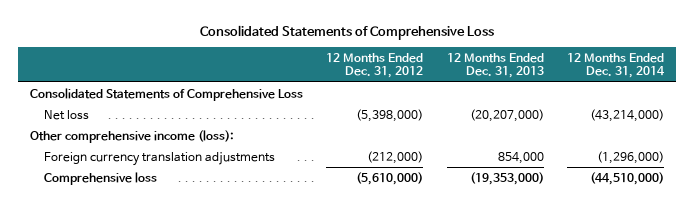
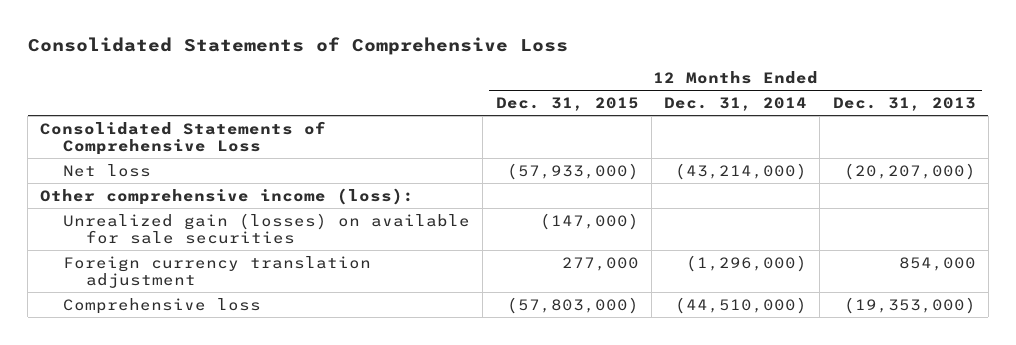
- | 12 Months Ended Dec. 31, 2012 | 12 Months Ended Dec. 31, 2013 | 12 Months Ended Dec. 31, 2014
+ | 12 Months Ended Dec. 31, 2015 | 12 Months Ended Dec. 31, 2014 | 12 Months Ended Dec. 31, 2013
- Foreign currency translation adjustments | (212,000) | 854,000 | (1,296,000)
+ Unrealized gain (losses) on available for sale securities | (147,000) | |
+ Foreign currency translation adjustment | 277,000 | (1,296,000) | 854,000

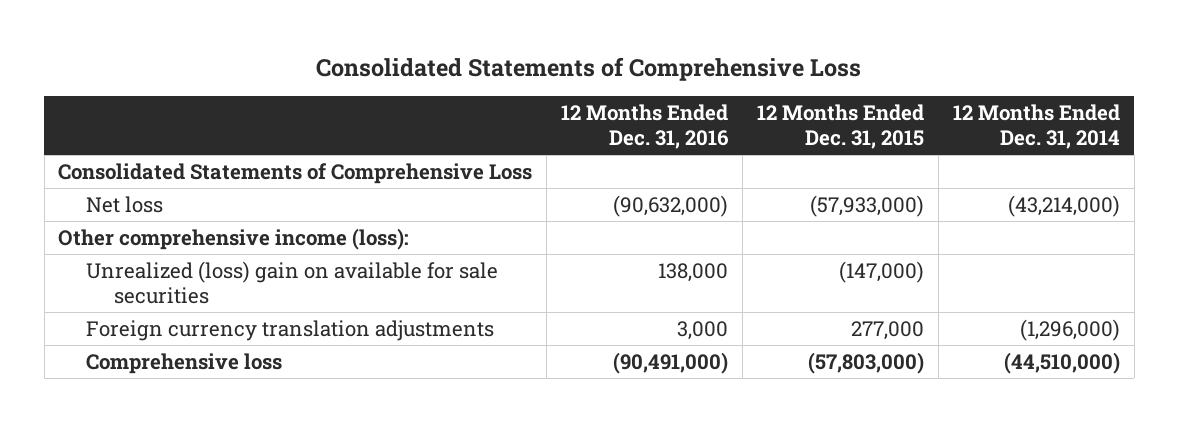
- | 12 Months Ended Dec. 31, 2015 | 12 Months Ended Dec. 31, 2014 | 12 Months Ended Dec. 31, 2013
+ | 12 Months Ended Dec. 31, 2016 | 12 Months Ended Dec. 31, 2015 | 12 Months Ended Dec. 31, 2014
- Unrealized gain (losses) on available for sale securities | (147,000) | |
- Foreign currency translation adjustment | 277,000 | (1,296,000) | 854,000
+ Unrealized (loss) gain on available for sale securities | 138,000 | (147,000) |
+ Foreign currency translation adjustments | 3,000 | 277,000 | (1,296,000)

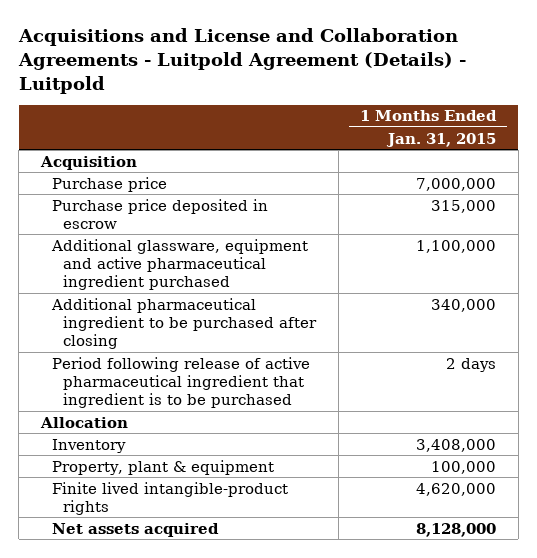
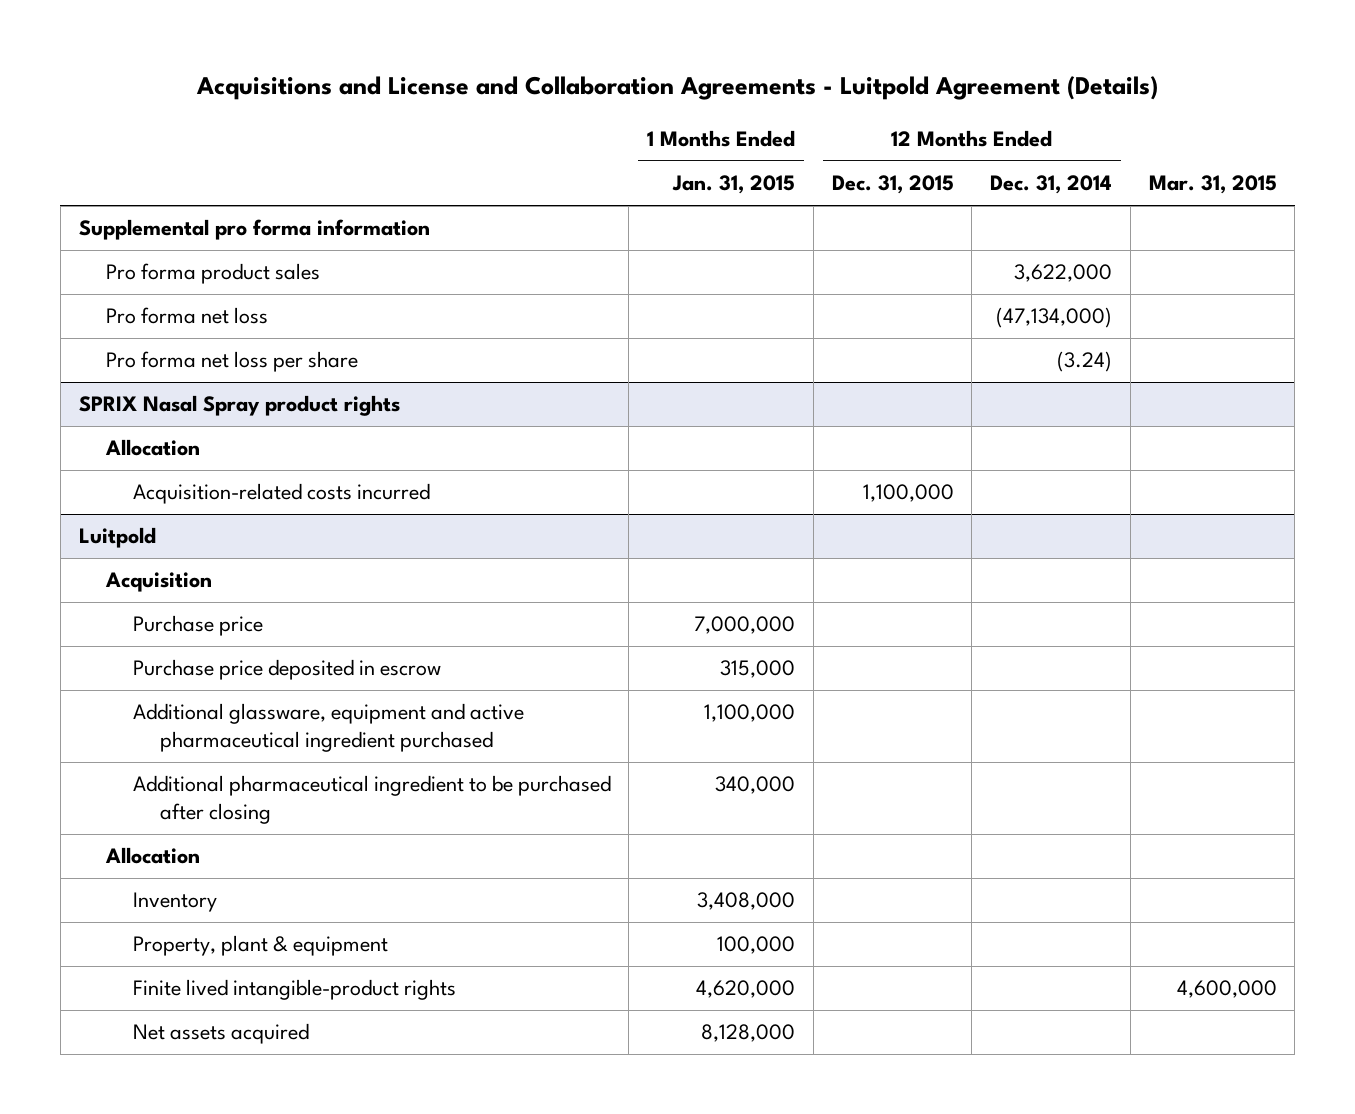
- Acquisitions and License and Collaboration Agreements - Luitpold Agreement (Details) - Luitpold
+ Acquisitions and License and Collaboration Agreements - Luitpold Agreement (Details)
- | 1 Months Ended Jan. 31, 2015
+ | 1 Months Ended Jan. 31, 2015 | 12 Months Ended Dec. 31, 2015 | 12 Months Ended Dec. 31, 2014 | Mar. 31, 2015
+ Supplemental pro forma information
+ Pro forma product sales | | | 3,622,000 |
+ Pro forma net loss | | | (47,134,000) |
+ Pro forma net loss per share | | | (3.24) |
+ SPRIX Nasal Spray product rights
+ Allocation
+ Acquisition-related costs incurred | | 1,100,000 | |
+ Luitpold
- Period following release of active pharmaceutical ingredient that ingredient is to be purchased | 2 days

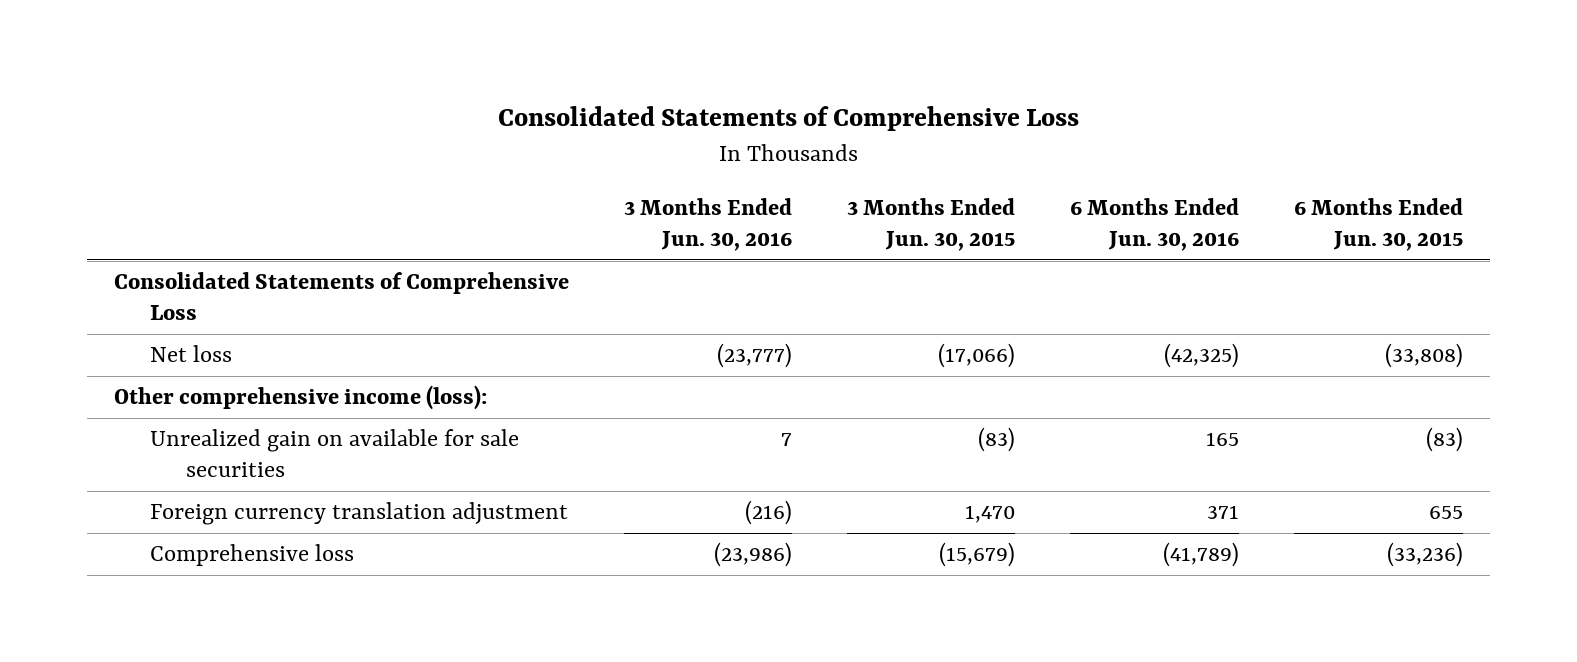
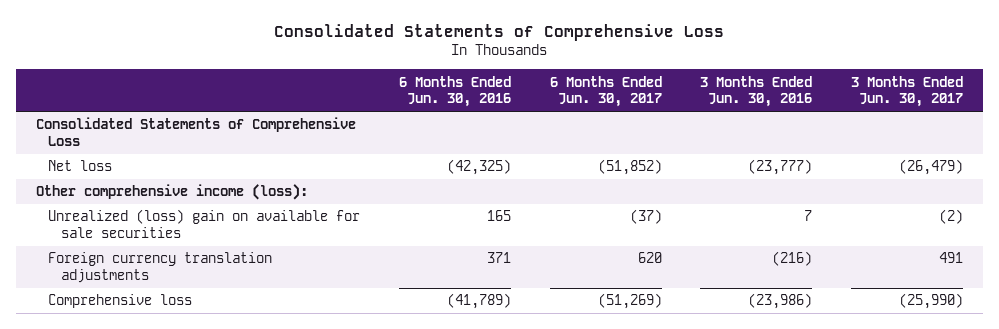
- | 3 Months Ended Jun. 30, 2016 | 3 Months Ended Jun. 30, 2015 | 6 Months Ended Jun. 30, 2016 | 6 Months Ended Jun. 30, 2015
+ | 6 Months Ended Jun. 30, 2016 | 6 Months Ended Jun. 30, 2017 | 3 Months Ended Jun. 30, 2016 | 3 Months Ended Jun. 30, 2017
- Unrealized gain on available for sale securities | 7 | (83) | 165 | (83)
- Foreign currency translation adjustment | (216) | 1,470 | 371 | 655
+ Unrealized (loss) gain on available for sale securities | 165 | (37) | 7 | (2)
+ Foreign currency translation adjustments | 371 | 620 | (216) | 491

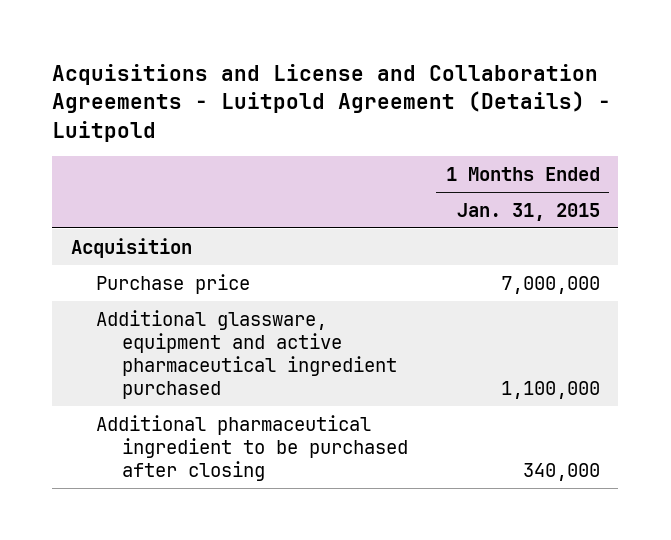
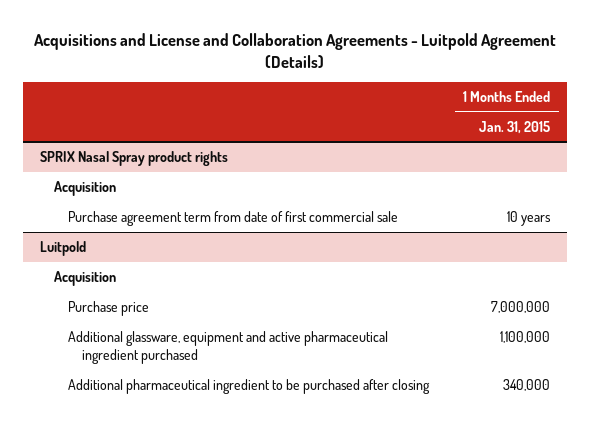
- Acquisitions and License and Collaboration Agreements - Luitpold Agreement (Details) - Luitpold
+ Acquisitions and License and Collaboration Agreements - Luitpold Agreement (Details)
+ SPRIX Nasal Spray product rights
+ Purchase agreement term from date of first commercial sale | 10 years
+ Luitpold
+ Acquisition

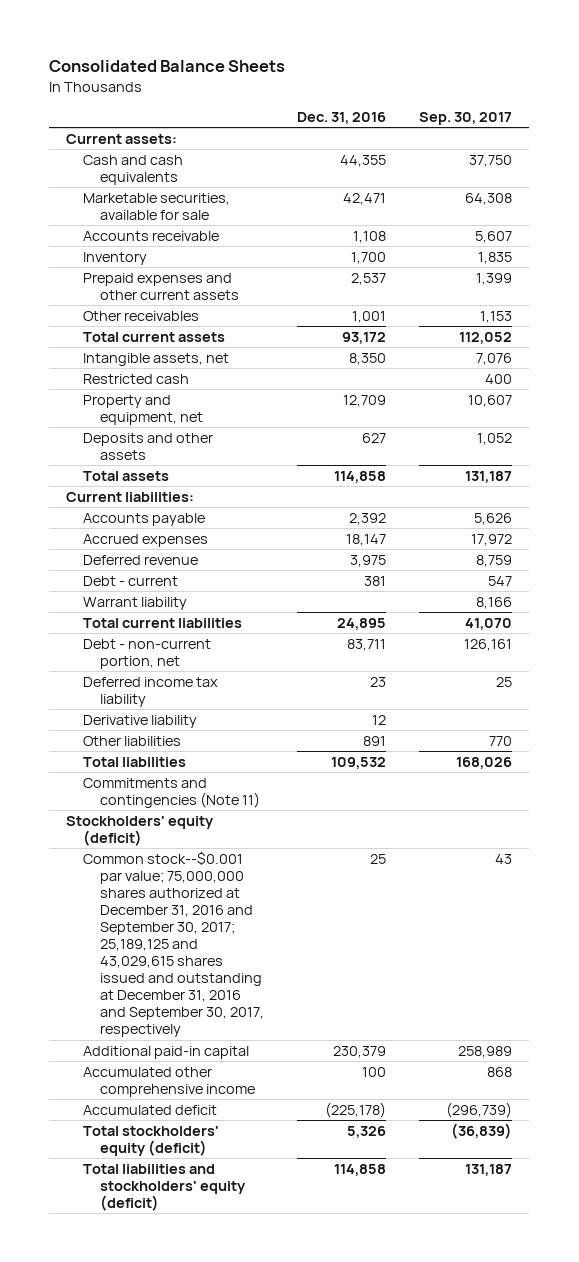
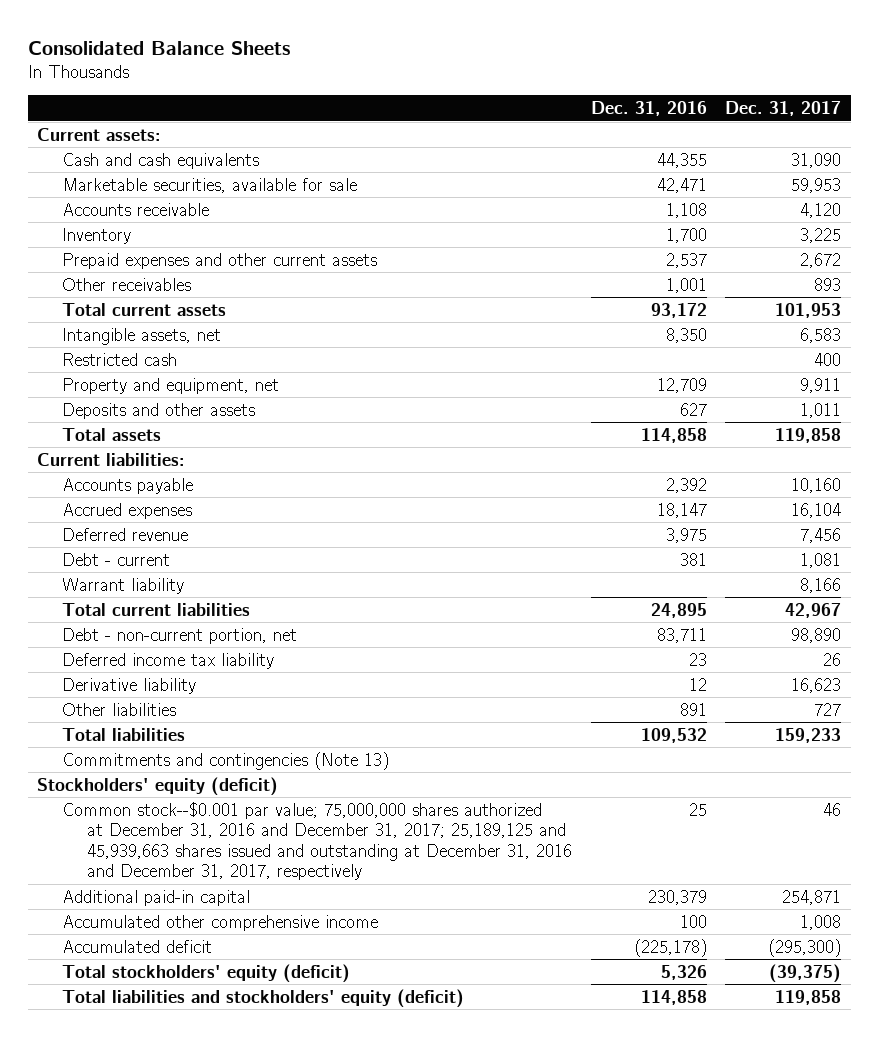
- | Dec. 31, 2016 | Sep. 30, 2017
+ | Dec. 31, 2016 | Dec. 31, 2017
- Commitments and contingencies (Note 11)
+ Commitments and contingencies (Note 13)
- Common stock--$0.001 par value; 75,000,000 shares authorized at December 31, 2016 and September 30, 2017; 25,189,125 and 43,029,615 shares issued and outstanding at December 31, 2016 and September 30, 2017, respectively | 25 | 43
+ Common stock--$0.001 par value; 75,000,000 shares authorized at December 31, 2016 and December 31, 2017; 25,189,125 and 45,939,663 shares issued and outstanding at December 31, 2016 and December 31, 2017, respectively | 25 | 46

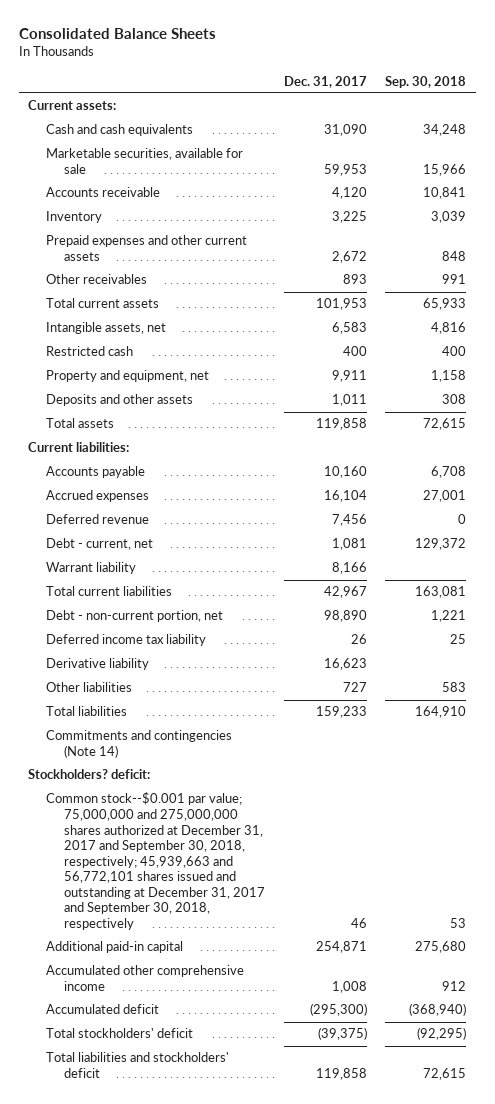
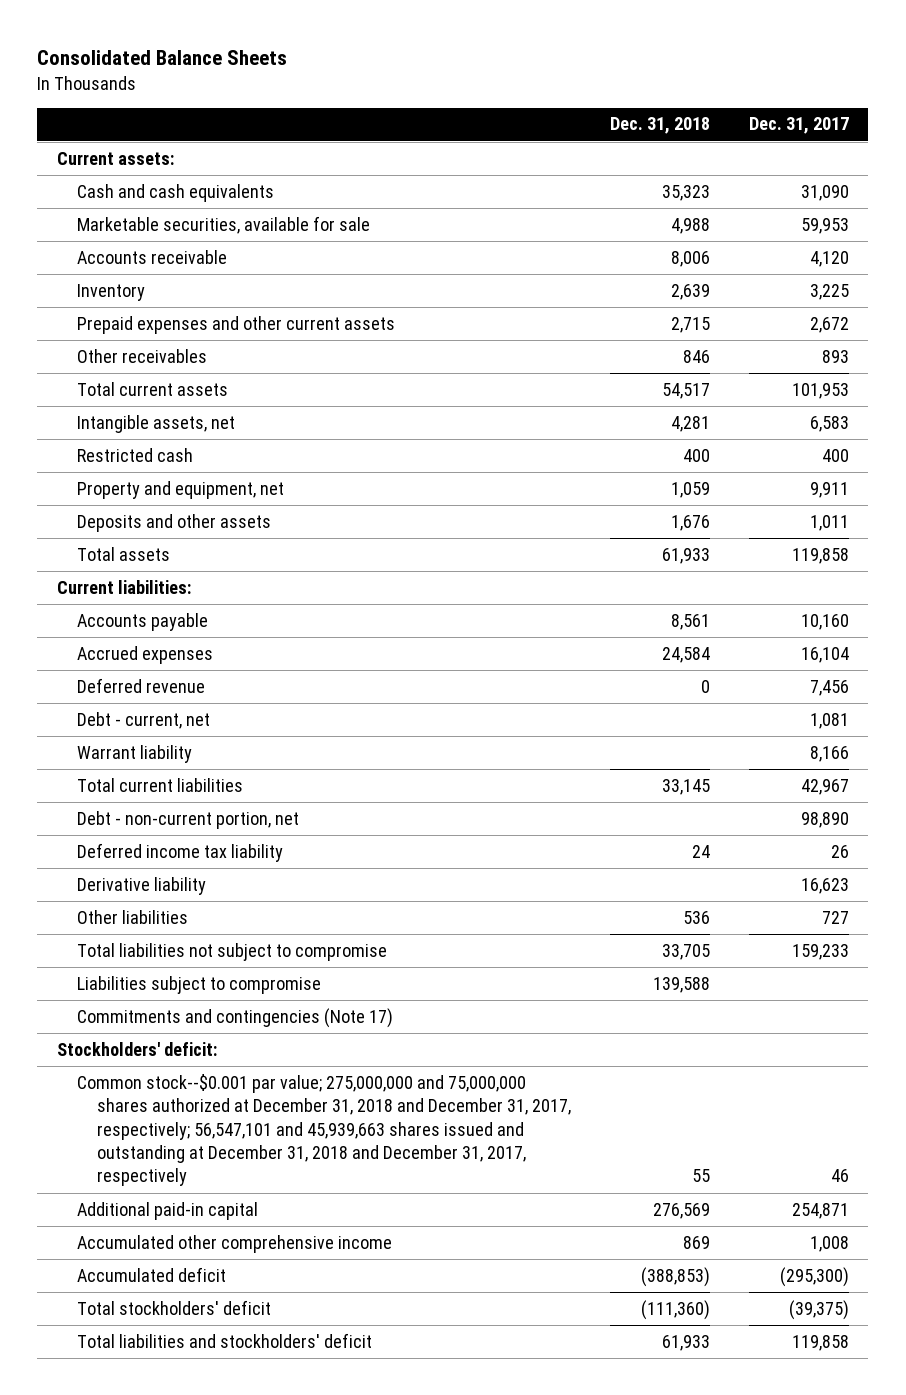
- | Dec. 31, 2017 | Sep. 30, 2018
+ | Dec. 31, 2018 | Dec. 31, 2017
- Total liabilities | 159,233 | 164,910
- Commitments and contingencies (Note 14)
- Stockholders? deficit:
- Common stock--$0.001 par value; 75,000,000 and 275,000,000 shares authorized at December 31, 2017 and September 30, 2018, respectively; 45,939,663 and 56,772,101 shares issued and outstanding at December 31, 2017 and September 30, 2018, respectively | 46 | 53
+ Total liabilities not subject to compromise | 33,705 | 159,233
+ Liabilities subject to compromise | 139,588 |
+ Commitments and contingencies (Note 17)
+ Stockholders' deficit:
+ Common stock--$0.001 par value; 275,000,000 and 75,000,000 shares authorized at December 31, 2018 and December 31, 2017, respectively; 56,547,101 and 45,939,663 shares issued and outstanding at December 31, 2018 and December 31, 2017, respectively | 55 | 46

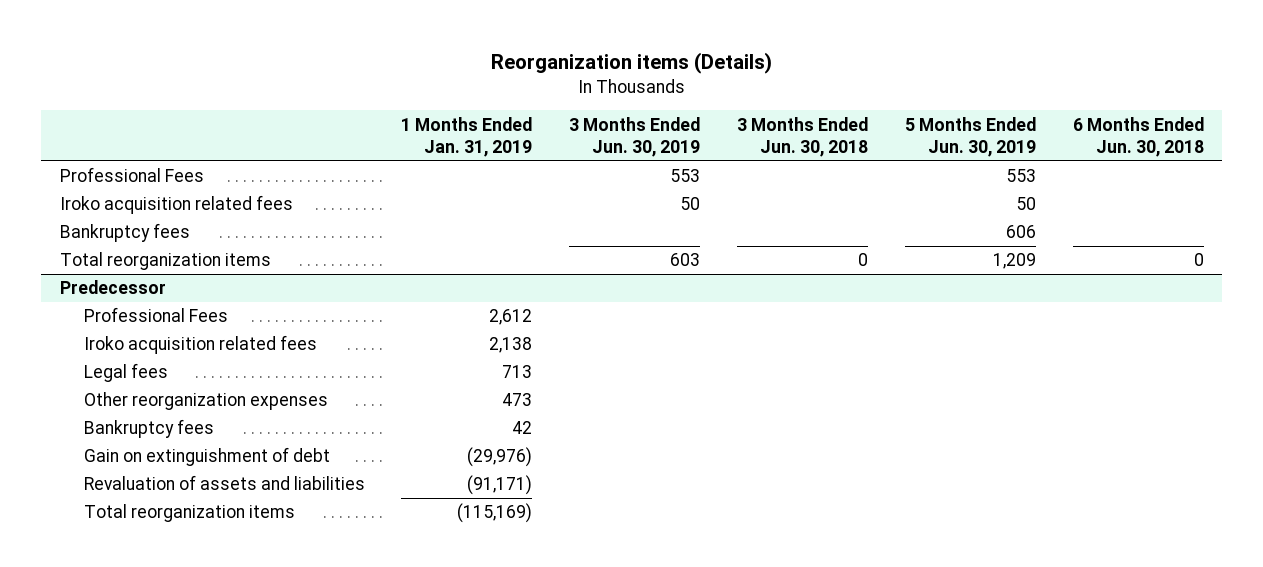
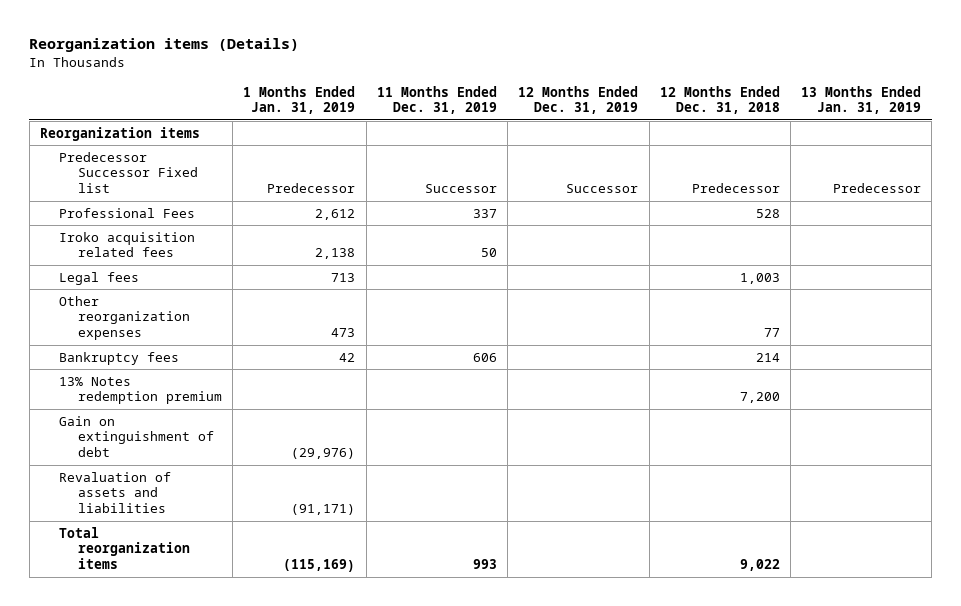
- | 1 Months Ended Jan. 31, 2019 | 3 Months Ended Jun. 30, 2019 | 3 Months Ended Jun. 30, 2018 | 5 Months Ended Jun. 30, 2019 | 6 Months Ended Jun. 30, 2018
+ | 1 Months Ended Jan. 31, 2019 | 11 Months Ended Dec. 31, 2019 | 12 Months Ended Dec. 31, 2019 | 12 Months Ended Dec. 31, 2018 | 13 Months Ended Jan. 31, 2019
- Professional Fees | | 553 | | 553 |
- Iroko acquisition related fees | | 50 | | 50 |
- Bankruptcy fees | | | | 606 |
- Total reorganization items | | 603 | 0 | 1,209 | 0
- Predecessor
+ Reorganization items
+ Predecessor Successor Fixed list | Predecessor | Successor | Successor | Predecessor | Predecessor
+ 13% Notes redemption premium | | | | 7,200 |

